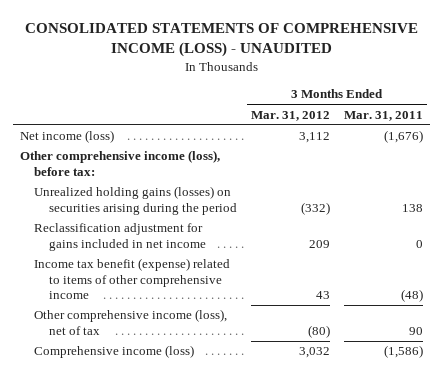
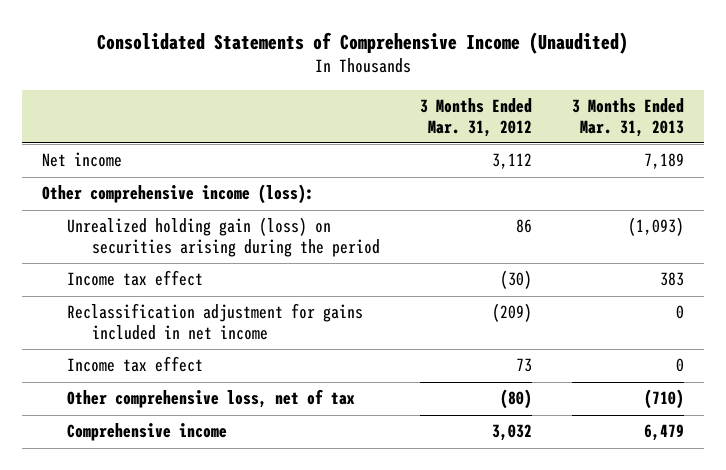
- CONSOLIDATED STATEMENTS OF COMPREHENSIVE INCOME (LOSS) - UNAUDITED
+ Consolidated Statements of Comprehensive Income (Unaudited)
- | 3 Months Ended Mar. 31, 2012 | 3 Months Ended Mar. 31, 2011
+ | 3 Months Ended Mar. 31, 2012 | 3 Months Ended Mar. 31, 2013
- Net income (loss) | 3,112 | (1,676)
- Other comprehensive income (loss), before tax:
- Unrealized holding gains (losses) on securities arising during the period | (332) | 138
- Reclassification adjustment for gains included in net income | 209 | 0
- Income tax benefit (expense) related to items of other comprehensive income | 43 | (48)
- Other comprehensive income (loss), net of tax | (80) | 90
- Comprehensive income (loss) | 3,032 | (1,586)
+ Net income | 3,112 | 7,189
+ Other comprehensive income (loss):
+ Unrealized holding gain (loss) on securities arising during the period | 86 | (1,093)
+ Income tax effect | (30) | 383
+ Reclassification adjustment for gains included in net income | (209) | 0
+ Income tax effect | 73 | 0
+ Other comprehensive loss, net of tax | (80) | (710)
+ Comprehensive income | 3,032 | 6,479

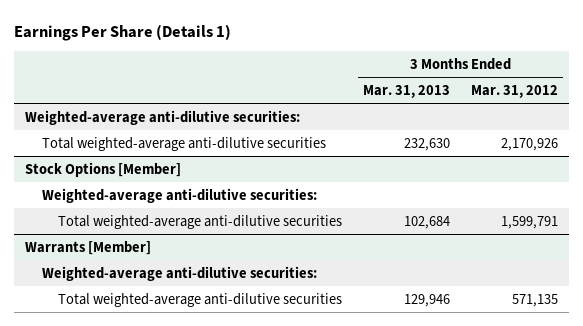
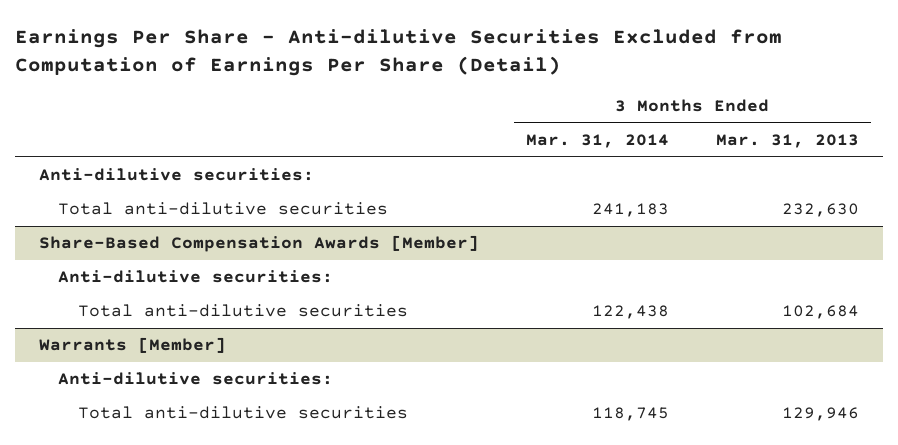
- Earnings Per Share (Details 1)
+ Earnings Per Share - Anti-dilutive Securities Excluded from Computation of Earnings Per Share (Detail)
- | 3 Months Ended Mar. 31, 2013 | 3 Months Ended Mar. 31, 2012
+ | 3 Months Ended Mar. 31, 2014 | 3 Months Ended Mar. 31, 2013
- Weighted-average anti-dilutive securities:
- Total weighted-average anti-dilutive securities | 232,630 | 2,170,926
- Stock Options [Member]
- Weighted-average anti-dilutive securities:
- Total weighted-average anti-dilutive securities | 102,684 | 1,599,791
+ Anti-dilutive securities:
+ Total anti-dilutive securities | 241,183 | 232,630
+ Share-Based Compensation Awards [Member]
+ Anti-dilutive securities:
+ Total anti-dilutive securities | 122,438 | 102,684
@ Warrants [Member]
- Weighted-average anti-dilutive securities:
- Total weighted-average anti-dilutive securities | 129,946 | 571,135
+ Anti-dilutive securities:
+ Total anti-dilutive securities | 118,745 | 129,946

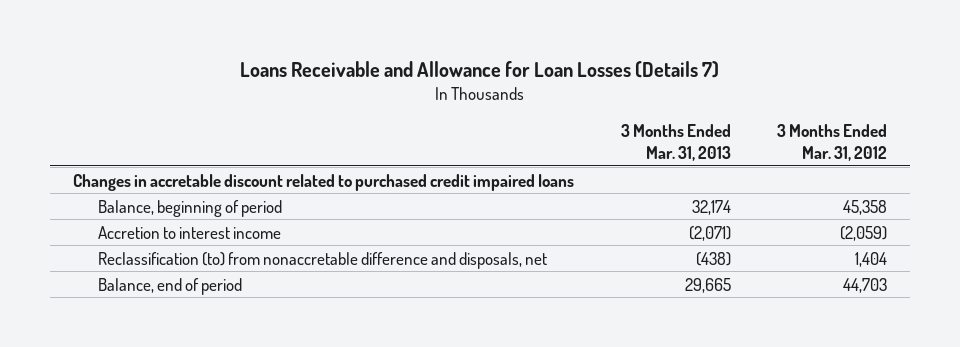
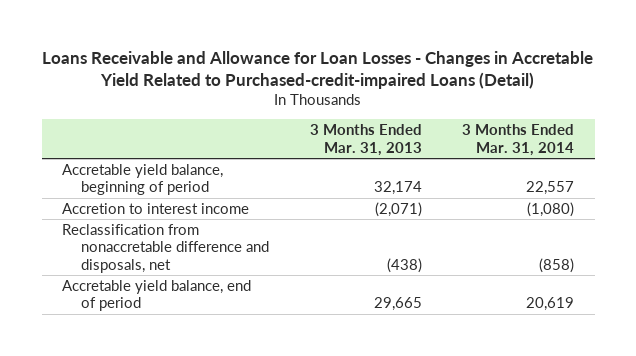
- Loans Receivable and Allowance for Loan Losses (Details 7)
+ Loans Receivable and Allowance for Loan Losses - Changes in Accretable Yield Related to Purchased-credit-impaired Loans (Detail)
- | 3 Months Ended Mar. 31, 2013 | 3 Months Ended Mar. 31, 2012
+ | 3 Months Ended Mar. 31, 2013 | 3 Months Ended Mar. 31, 2014
- Changes in accretable discount related to purchased credit impaired loans
- Balance, beginning of period | 32,174 | 45,358
+ Accretable yield balance, beginning of period | 32,174 | 22,557
- Reclassification (to) from nonaccretable difference and disposals, net | (438) | 1,404
- Balance, end of period | 29,665 | 44,703
+ Reclassification from nonaccretable difference and disposals, net | (438) | (858)
+ Accretable yield balance, end of period | 29,665 | 20,619

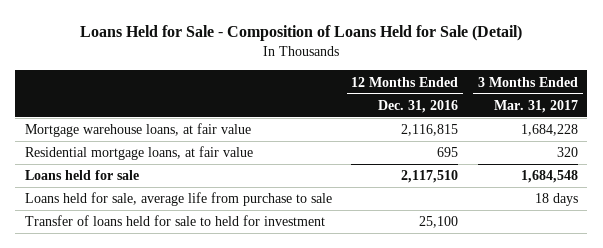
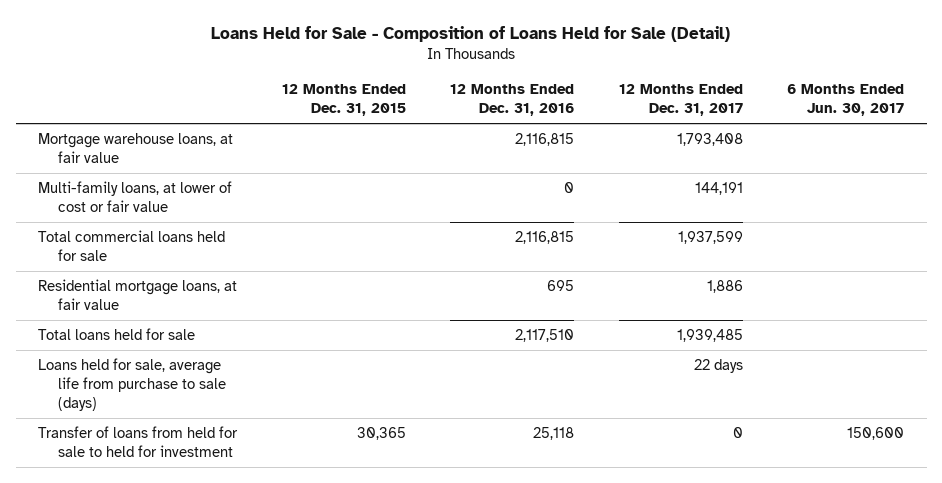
- | 12 Months Ended Dec. 31, 2016 | 3 Months Ended Mar. 31, 2017
+ | 12 Months Ended Dec. 31, 2015 | 12 Months Ended Dec. 31, 2016 | 12 Months Ended Dec. 31, 2017 | 6 Months Ended Jun. 30, 2017
+ Multi-family loans, at lower of cost or fair value | | 0 | 144,191 |
+ Total commercial loans held for sale | | 2,116,815 | 1,937,599 |
- Loans held for sale | 2,117,510 | 1,684,548
- Loans held for sale, average life from purchase to sale | | 18 days
- Transfer of loans held for sale to held for investment | 25,100 |
+ Total loans held for sale | | 2,117,510 | 1,939,485 |
+ Loans held for sale, average life from purchase to sale (days) | | | 22 days |
+ Transfer of loans from held for sale to held for investment | 30,365 | 25,118 | 0 | 150,600

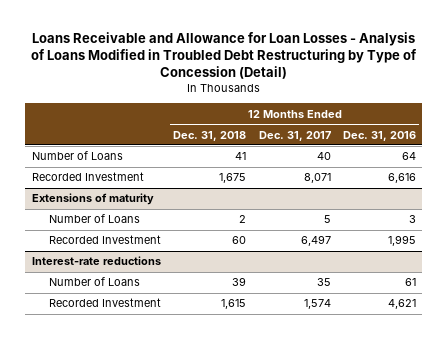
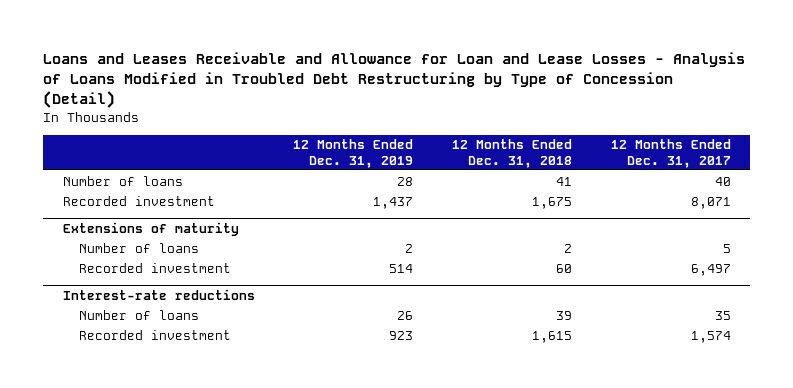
- Loans Receivable and Allowance for Loan Losses - Analysis of Loans Modified in Troubled Debt Restructuring by Type of Concession (Detail)
+ Loans and Leases Receivable and Allowance for Loan and Lease Losses - Analysis of Loans Modified in Troubled Debt Restructuring by Type of Concession (Detail)
- | 12 Months Ended Dec. 31, 2018 | 12 Months Ended Dec. 31, 2017 | 12 Months Ended Dec. 31, 2016
+ | 12 Months Ended Dec. 31, 2019 | 12 Months Ended Dec. 31, 2018 | 12 Months Ended Dec. 31, 2017
- Number of Loans | 41 | 40 | 64
- Recorded Investment | 1,675 | 8,071 | 6,616
+ Number of loans | 28 | 41 | 40
+ Recorded investment | 1,437 | 1,675 | 8,071
@ Extensions of maturity
- Number of Loans | 2 | 5 | 3
- Recorded Investment | 60 | 6,497 | 1,995
+ Number of loans | 2 | 2 | 5
+ Recorded investment | 514 | 60 | 6,497
@ Interest-rate reductions
- Number of Loans | 39 | 35 | 61
- Recorded Investment | 1,615 | 1,574 | 4,621
+ Number of loans | 26 | 39 | 35
+ Recorded investment | 923 | 1,615 | 1,574

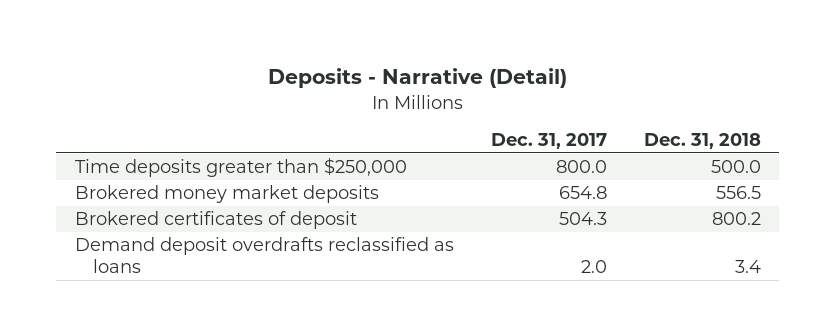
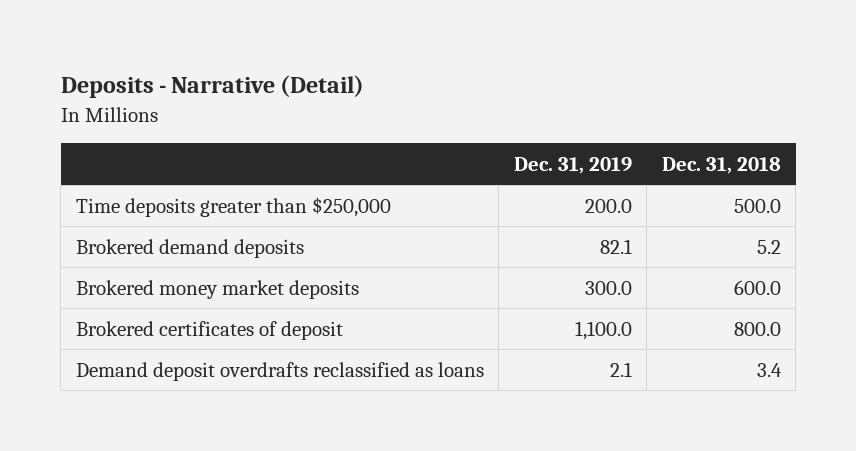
- | Dec. 31, 2017 | Dec. 31, 2018
+ | Dec. 31, 2019 | Dec. 31, 2018
- Brokered money market deposits | 654.8 | 556.5
- Brokered certificates of deposit | 504.3 | 800.2
+ Brokered demand deposits | 82.1 | 5.2
+ Brokered money market deposits | 300.0 | 600.0
+ Brokered certificates of deposit | 1,100.0 | 800.0

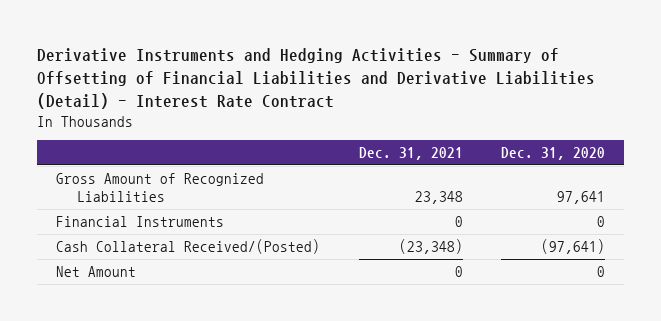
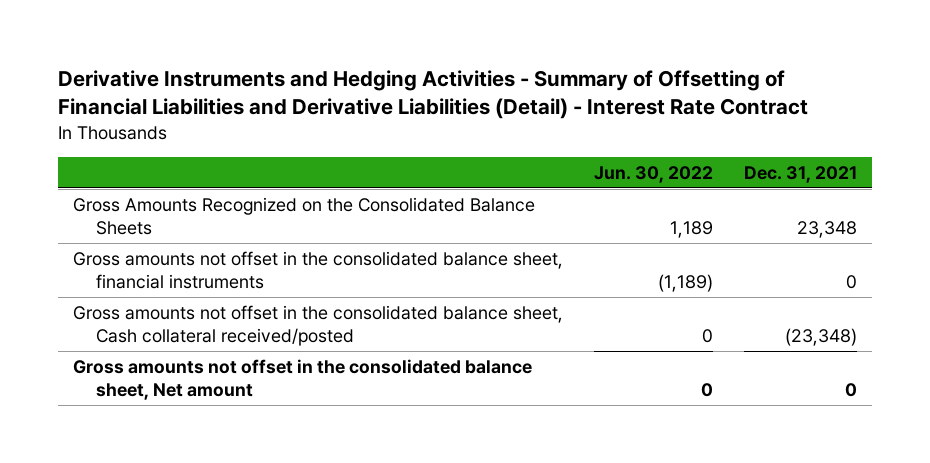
- | Dec. 31, 2021 | Dec. 31, 2020
+ | Jun. 30, 2022 | Dec. 31, 2021
- Gross Amount of Recognized Liabilities | 23,348 | 97,641
- Financial Instruments | 0 | 0
- Cash Collateral Received/(Posted) | (23,348) | (97,641)
- Net Amount | 0 | 0
+ Gross Amounts Recognized on the Consolidated Balance Sheets | 1,189 | 23,348
+ Gross amounts not offset in the consolidated balance sheet, financial instruments | (1,189) | 0
+ Gross amounts not offset in the consolidated balance sheet, Cash collateral received/posted | 0 | (23,348)
+ Gross amounts not offset in the consolidated balance sheet, Net amount | 0 | 0

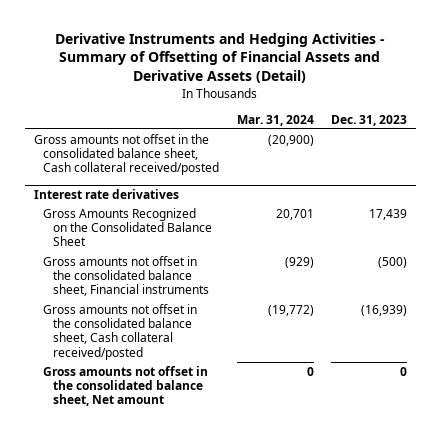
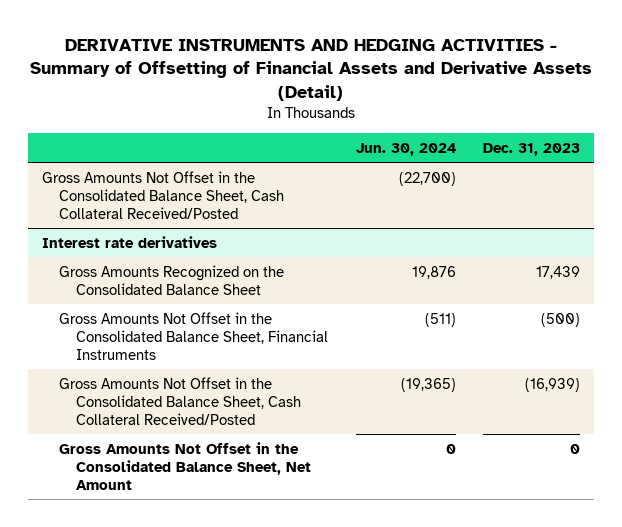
- Derivative Instruments and Hedging Activities - Summary of Offsetting of Financial Assets and Derivative Assets (Detail)
+ DERIVATIVE INSTRUMENTS AND HEDGING ACTIVITIES - Summary of Offsetting of Financial Assets and Derivative Assets (Detail)
- | Mar. 31, 2024 | Dec. 31, 2023
+ | Jun. 30, 2024 | Dec. 31, 2023
- Gross amounts not offset in the consolidated balance sheet, Cash collateral received/posted | (20,900) |
+ Gross Amounts Not Offset in the Consolidated Balance Sheet, Cash Collateral Received/Posted | (22,700) |
@ Interest rate derivatives
- Gross amounts not offset in the consolidated balance sheet, Financial instruments | (929) | (500)
- Gross amounts not offset in the consolidated balance sheet, Cash collateral received/posted | (19,772) | (16,939)
- Gross amounts not offset in the consolidated balance sheet, Net amount | 0 | 0
+ Gross Amounts Not Offset in the Consolidated Balance Sheet, Financial Instruments | (511) | (500)
+ Gross Amounts Not Offset in the Consolidated Balance Sheet, Cash Collateral Received/Posted | (19,365) | (16,939)
+ Gross Amounts Not Offset in the Consolidated Balance Sheet, Net Amount | 0 | 0

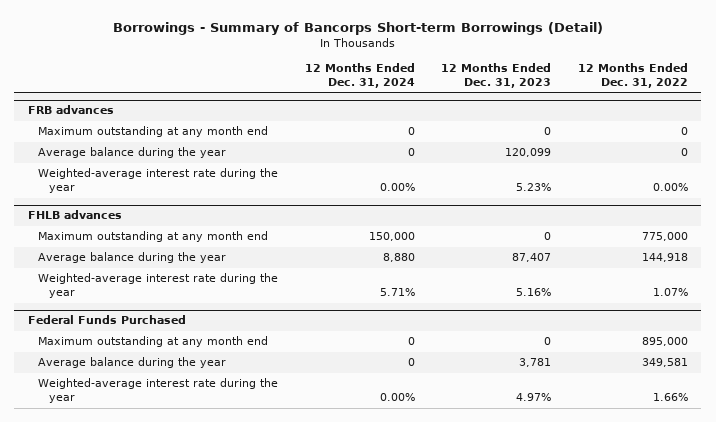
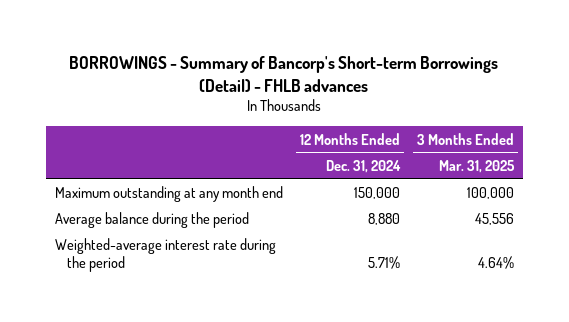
- Borrowings - Summary of Bancorps Short-term Borrowings (Detail)
+ BORROWINGS - Summary of Bancorp's Short-term Borrowings (Detail) - FHLB advances
- | 12 Months Ended Dec. 31, 2024 | 12 Months Ended Dec. 31, 2023 | 12 Months Ended Dec. 31, 2022
+ | 12 Months Ended Dec. 31, 2024 | 3 Months Ended Mar. 31, 2025
- FRB advances
- Maximum outstanding at any month end | 0 | 0 | 0
- Average balance during the year | 0 | 120,099 | 0
- Weighted-average interest rate during the year | 0.00% | 5.23% | 0.00%
- FHLB advances
- Average balance during the year | 8,880 | 87,407 | 144,918
- Weighted-average interest rate during the year | 5.71% | 5.16% | 1.07%
- Federal Funds Purchased
- Maximum outstanding at any month end | 0 | 0 | 895,000
- Average balance during the year | 0 | 3,781 | 349,581
- Weighted-average interest rate during the year | 0.00% | 4.97% | 1.66%
+ Average balance during the period | 8,880 | 45,556
+ Weighted-average interest rate during the period | 5.71% | 4.64%

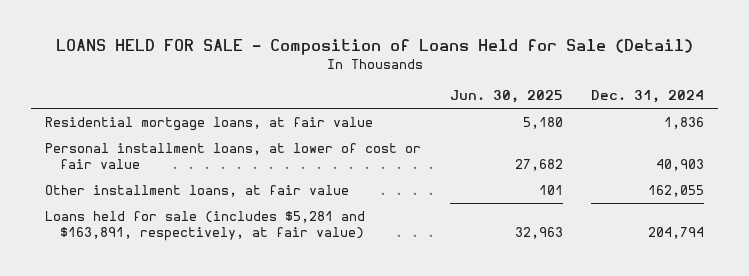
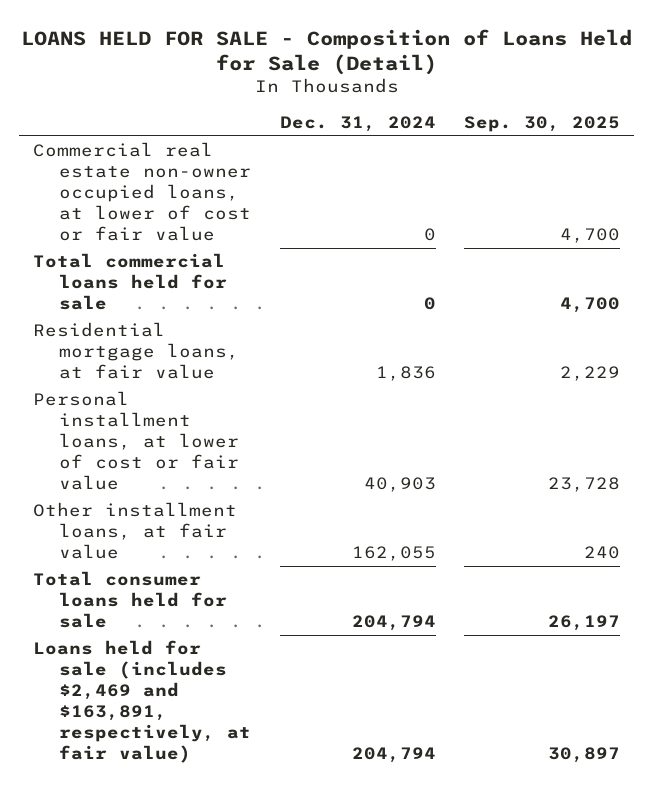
- | Jun. 30, 2025 | Dec. 31, 2024
+ | Dec. 31, 2024 | Sep. 30, 2025
+ Commercial real estate non-owner occupied loans, at lower of cost or fair value | 0 | 4,700
+ Total commercial loans held for sale | 0 | 4,700
- Loans held for sale (includes $5,281 and $163,891, respectively, at fair value) | 32,963 | 204,794
+ Total consumer loans held for sale | 204,794 | 26,197
+ Loans held for sale (includes $2,469 and $163,891, respectively, at fair value) | 204,794 | 30,897

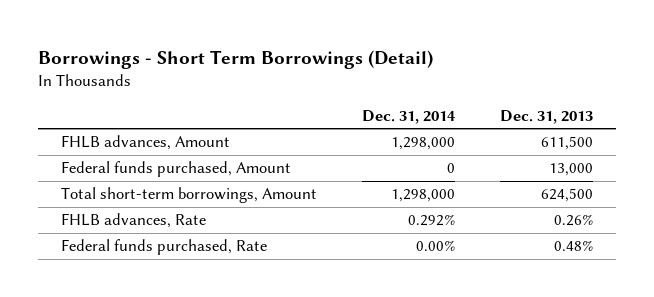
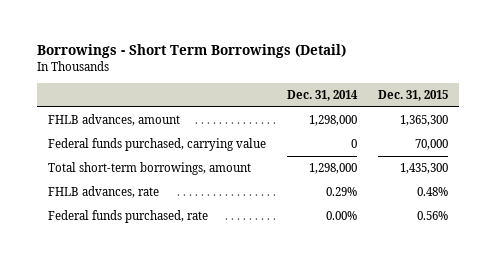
- | Dec. 31, 2014 | Dec. 31, 2013
+ | Dec. 31, 2014 | Dec. 31, 2015
- FHLB advances, Amount | 1,298,000 | 611,500
- Federal funds purchased, Amount | 0 | 13,000
- Total short-term borrowings, Amount | 1,298,000 | 624,500
- FHLB advances, Rate | 0.292% | 0.26%
- Federal funds purchased, Rate | 0.00% | 0.48%
+ FHLB advances, amount | 1,298,000 | 1,365,300
+ Federal funds purchased, carrying value | 0 | 70,000
+ Total short-term borrowings, amount | 1,298,000 | 1,435,300
+ FHLB advances, rate | 0.29% | 0.48%
+ Federal funds purchased, rate | 0.00% | 0.56%

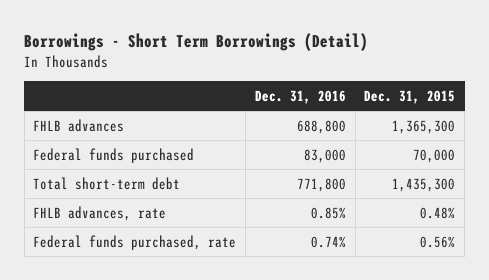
- | Dec. 31, 2014 | Dec. 31, 2015
+ | Dec. 31, 2016 | Dec. 31, 2015
- FHLB advances, amount | 1,298,000 | 1,365,300
- Federal funds purchased, carrying value | 0 | 70,000
- Total short-term borrowings, amount | 1,298,000 | 1,435,300
+ FHLB advances | 688,800 | 1,365,300
+ Federal funds purchased | 83,000 | 70,000
+ Total short-term debt | 771,800 | 1,435,300

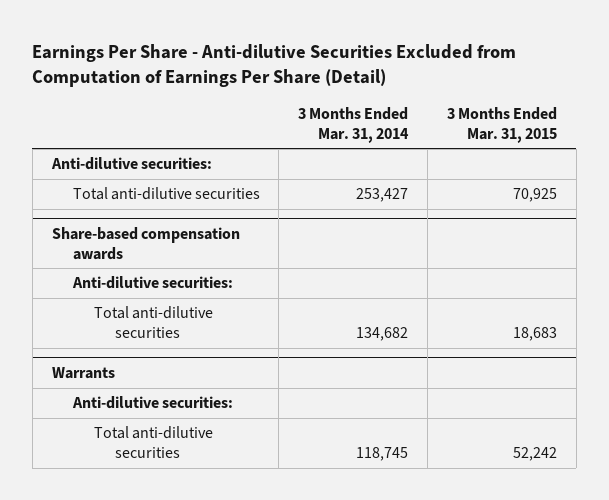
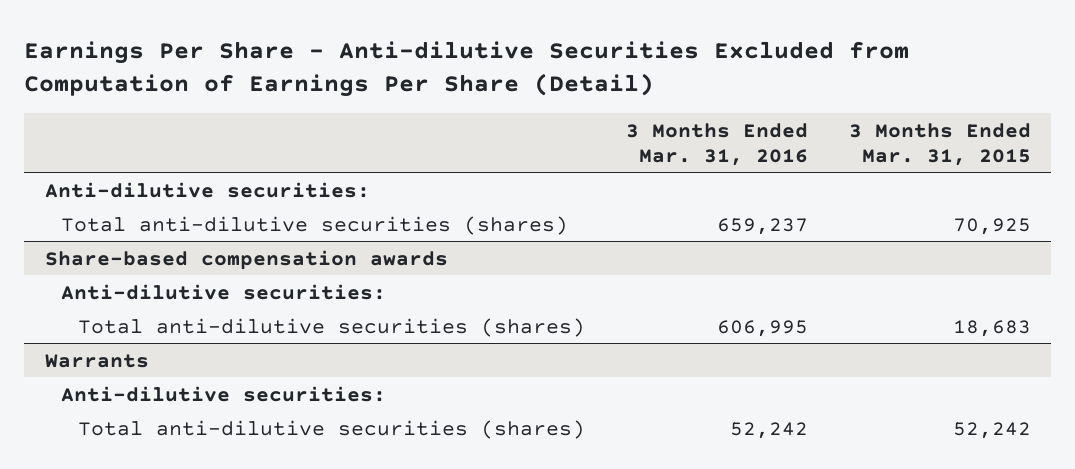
- | 3 Months Ended Mar. 31, 2014 | 3 Months Ended Mar. 31, 2015
+ | 3 Months Ended Mar. 31, 2016 | 3 Months Ended Mar. 31, 2015
- Total anti-dilutive securities | 253,427 | 70,925
+ Total anti-dilutive securities (shares) | 659,237 | 70,925
@ Share-based compensation awards
- Total anti-dilutive securities | 134,682 | 18,683
+ Total anti-dilutive securities (shares) | 606,995 | 18,683
@ Warrants
- Total anti-dilutive securities | 118,745 | 52,242
+ Total anti-dilutive securities (shares) | 52,242 | 52,242

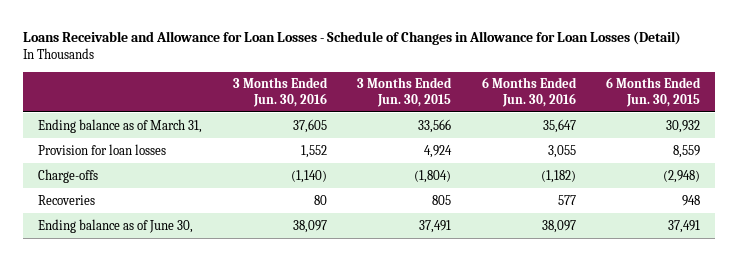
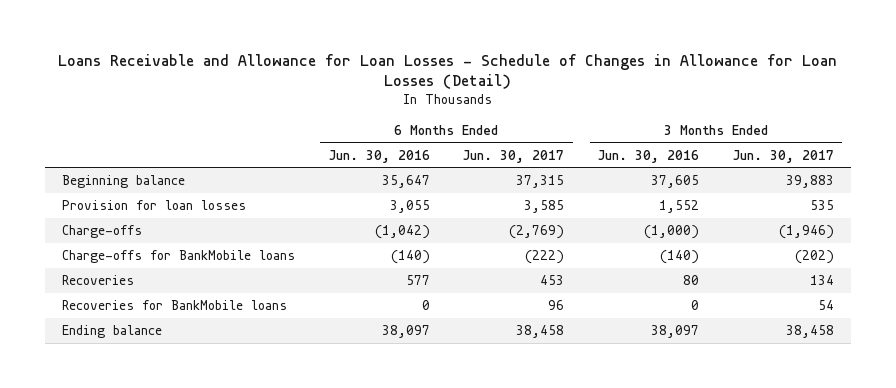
- | 3 Months Ended Jun. 30, 2016 | 3 Months Ended Jun. 30, 2015 | 6 Months Ended Jun. 30, 2016 | 6 Months Ended Jun. 30, 2015
+ | 6 Months Ended Jun. 30, 2016 | 6 Months Ended Jun. 30, 2017 | 3 Months Ended Jun. 30, 2016 | 3 Months Ended Jun. 30, 2017
- Ending balance as of March 31, | 37,605 | 33,566 | 35,647 | 30,932
+ Beginning balance | 35,647 | 37,315 | 37,605 | 39,883
- Charge-offs | (1,140) | (1,804) | (1,182) | (2,948)
+ Charge-offs | (1,042) | (2,769) | (1,000) | (1,946)
+ Charge-offs for BankMobile loans | (140) | (222) | (140) | (202)
- Ending balance as of June 30, | 38,097 | 37,491 | 38,097 | 37,491
+ Recoveries for BankMobile loans | 0 | 96 | 0 | 54
+ Ending balance | 38,097 | 38,458 | 38,097 | 38,458

